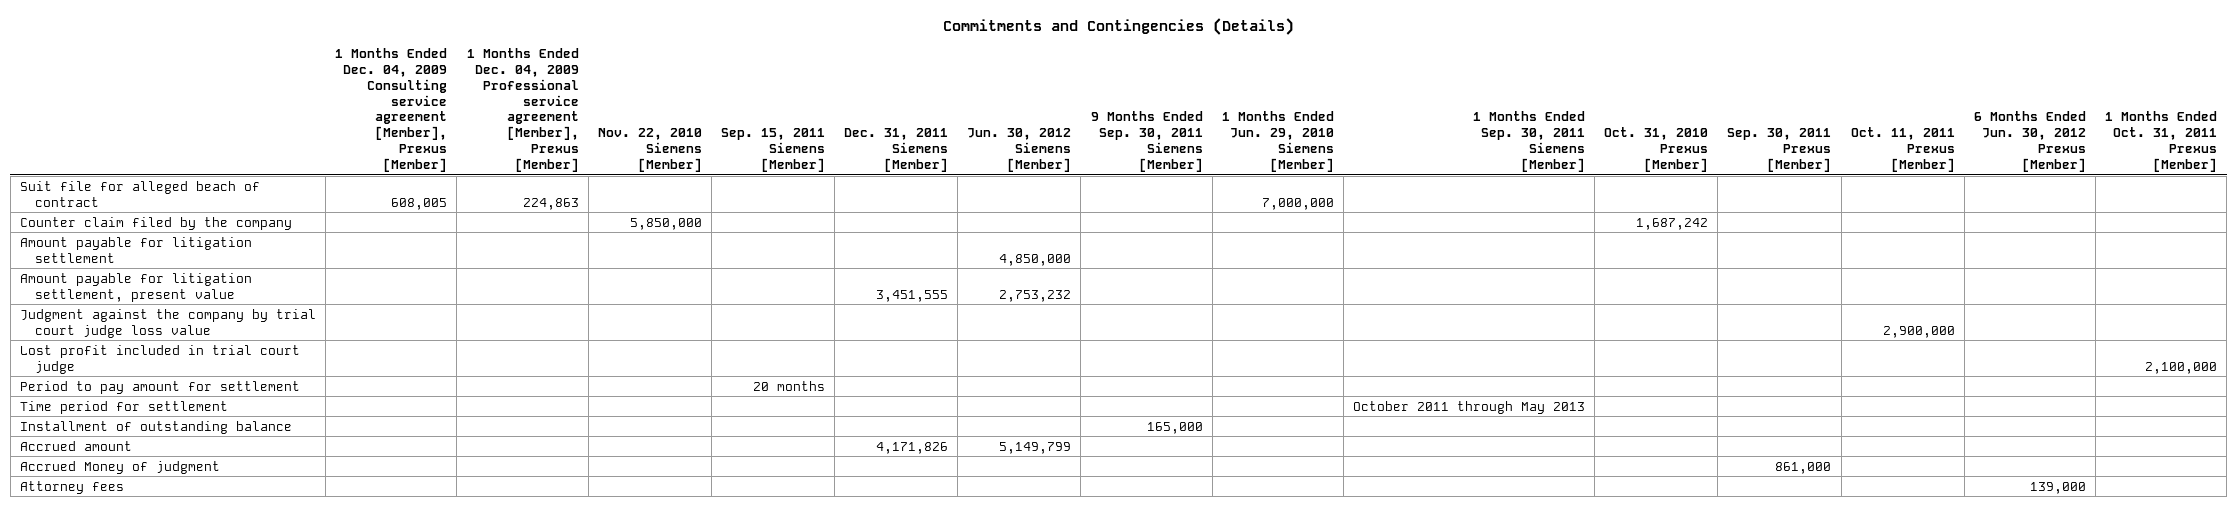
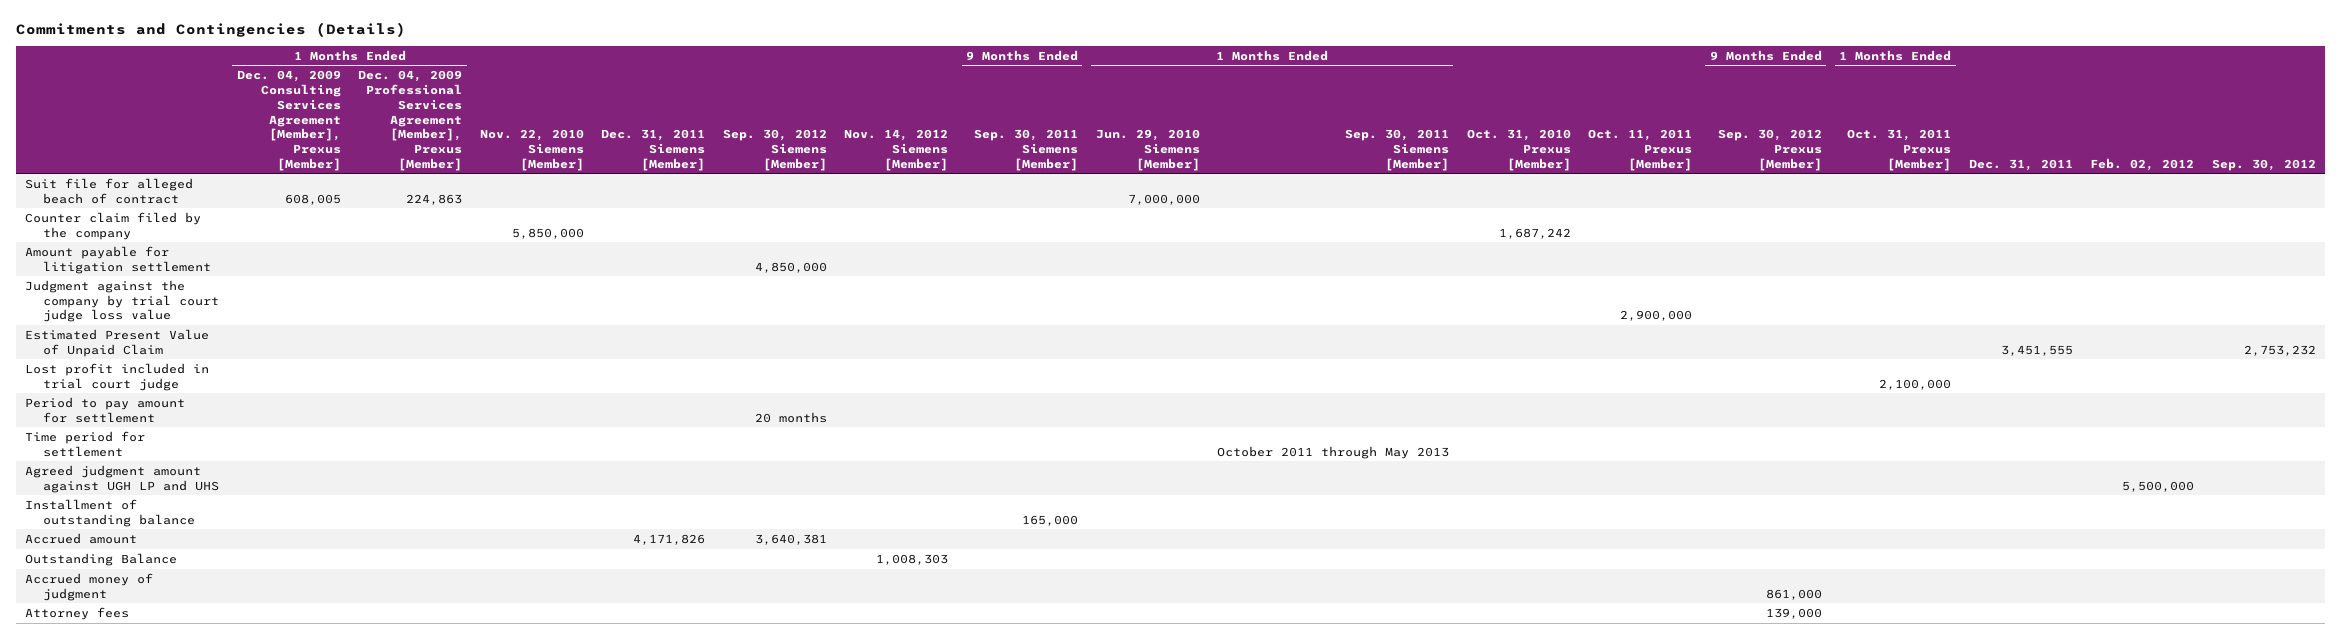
- | 1 Months Ended Dec. 04, 2009 Consulting service agreement [Member], Prexus [Member] | 1 Months Ended Dec. 04, 2009 Professional service agreement [Member], Prexus [Member] | Nov. 22, 2010 Siemens [Member] | Sep. 15, 2011 Siemens [Member] | Dec. 31, 2011 Siemens [Member] | Jun. 30, 2012 Siemens [Member] | 9 Months Ended Sep. 30, 2011 Siemens [Member] | 1 Months Ended Jun. 29, 2010 Siemens [Member] | 1 Months Ended Sep. 30, 2011 Siemens [Member] | Oct. 31, 2010 Prexus [Member] | Sep. 30, 2011 Prexus [Member] | Oct. 11, 2011 Prexus [Member] | 6 Months Ended Jun. 30, 2012 Prexus [Member] | 1 Months Ended Oct. 31, 2011 Prexus [Member]
+ | 1 Months Ended Dec. 04, 2009 Consulting Services Agreement [Member], Prexus [Member] | 1 Months Ended Dec. 04, 2009 Professional Services Agreement [Member], Prexus [Member] | Nov. 22, 2010 Siemens [Member] | Dec. 31, 2011 Siemens [Member] | Sep. 30, 2012 Siemens [Member] | Nov. 14, 2012 Siemens [Member] | 9 Months Ended Sep. 30, 2011 Siemens [Member] | 1 Months Ended Jun. 29, 2010 Siemens [Member] | 1 Months Ended Sep. 30, 2011 Siemens [Member] | Oct. 31, 2010 Prexus [Member] | Oct. 11, 2011 Prexus [Member] | 9 Months Ended Sep. 30, 2012 Prexus [Member] | 1 Months Ended Oct. 31, 2011 Prexus [Member] | Dec. 31, 2011 | Feb. 02, 2012 | Sep. 30, 2012
- Amount payable for litigation settlement, present value | | | | | 3,451,555 | 2,753,232 | | | | | | | |
+ Estimated Present Value of Unpaid Claim | | | | | | | | | | | | | | 3,451,555 | | 2,753,232
+ Agreed judgment amount against UGH LP and UHS | | | | | | | | | | | | | | | 5,500,000 |
- Accrued Money of judgment | | | | | | | | | | | 861,000 | | |
+ Outstanding Balance | | | | | | 1,008,303 | | | | | | | | | |
+ Accrued money of judgment | | | | | | | | | | | | 861,000 | | | |

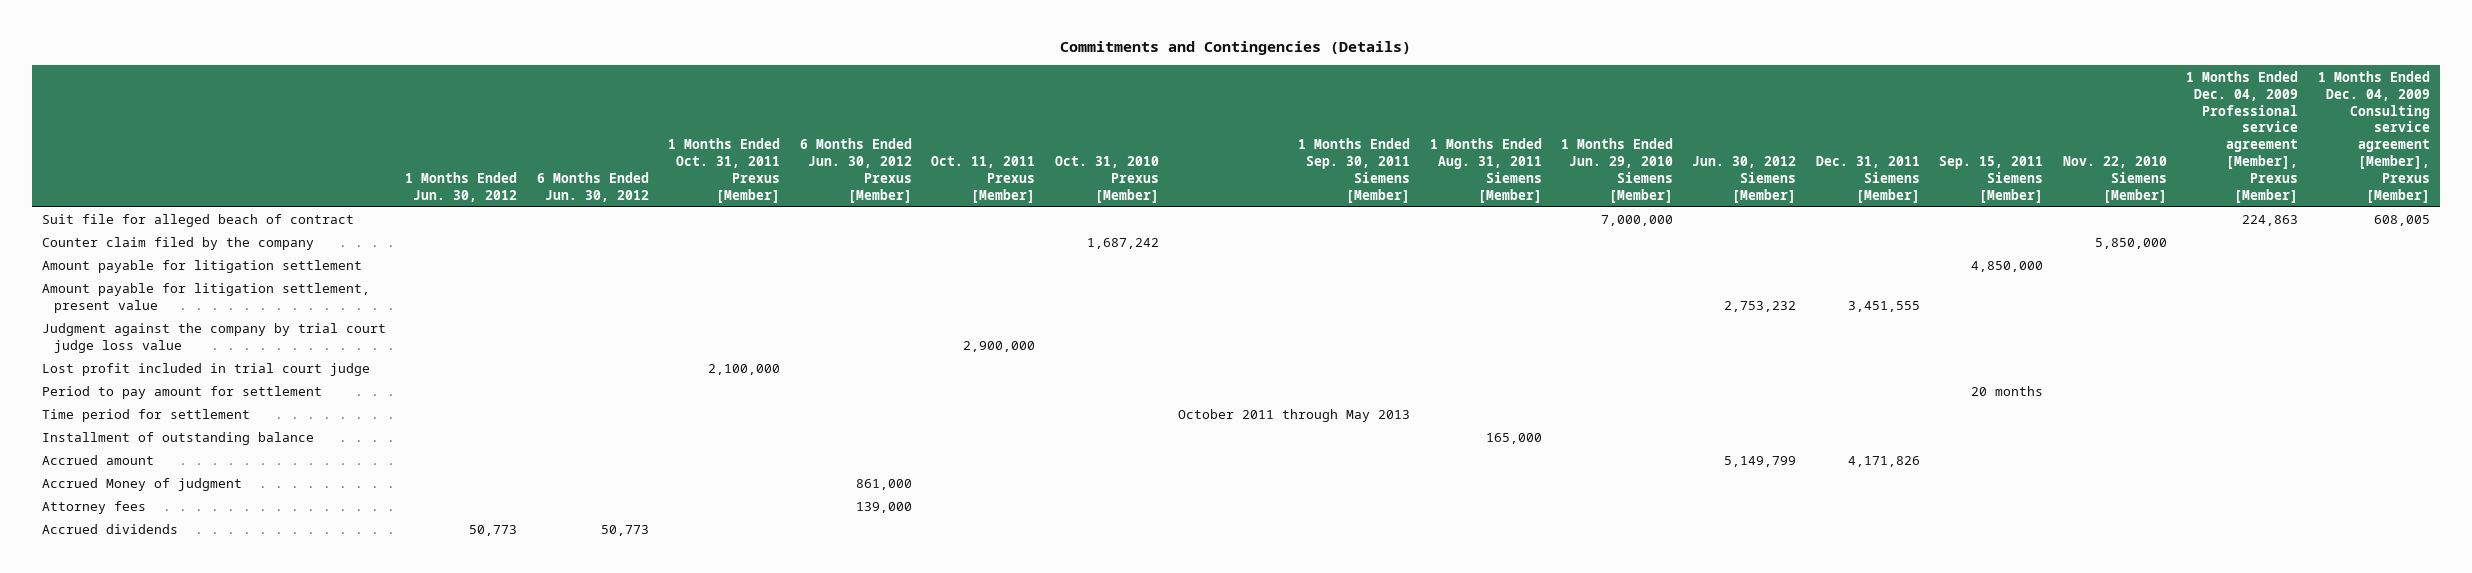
- | 1 Months Ended Dec. 04, 2009 Consulting Services Agreement [Member], Prexus [Member] | 1 Months Ended Dec. 04, 2009 Professional Services Agreement [Member], Prexus [Member] | Nov. 22, 2010 Siemens [Member] | Dec. 31, 2011 Siemens [Member] | Sep. 30, 2012 Siemens [Member] | Nov. 14, 2012 Siemens [Member] | 9 Months Ended Sep. 30, 2011 Siemens [Member] | 1 Months Ended Jun. 29, 2010 Siemens [Member] | 1 Months Ended Sep. 30, 2011 Siemens [Member] | Oct. 31, 2010 Prexus [Member] | Oct. 11, 2011 Prexus [Member] | 9 Months Ended Sep. 30, 2012 Prexus [Member] | 1 Months Ended Oct. 31, 2011 Prexus [Member] | Dec. 31, 2011 | Feb. 02, 2012 | Sep. 30, 2012
+ | 1 Months Ended Jun. 30, 2012 | 6 Months Ended Jun. 30, 2012 | 1 Months Ended Oct. 31, 2011 Prexus [Member] | 6 Months Ended Jun. 30, 2012 Prexus [Member] | Oct. 11, 2011 Prexus [Member] | Oct. 31, 2010 Prexus [Member] | 1 Months Ended Sep. 30, 2011 Siemens [Member] | 1 Months Ended Aug. 31, 2011 Siemens [Member] | 1 Months Ended Jun. 29, 2010 Siemens [Member] | Jun. 30, 2012 Siemens [Member] | Dec. 31, 2011 Siemens [Member] | Sep. 15, 2011 Siemens [Member] | Nov. 22, 2010 Siemens [Member] | 1 Months Ended Dec. 04, 2009 Professional service agreement [Member], Prexus [Member] | 1 Months Ended Dec. 04, 2009 Consulting service agreement [Member], Prexus [Member]
+ Amount payable for litigation settlement, present value | | | | | | | | | | 2,753,232 | 3,451,555 | | | |
- Estimated Present Value of Unpaid Claim | | | | | | | | | | | | | | 3,451,555 | | 2,753,232
- Agreed judgment amount against UGH LP and UHS | | | | | | | | | | | | | | | 5,500,000 |
- Outstanding Balance | | | | | | 1,008,303 | | | | | | | | | |
- Accrued money of judgment | | | | | | | | | | | | 861,000 | | | |
+ Accrued Money of judgment | | | | 861,000 | | | | | | | | | | |
+ Accrued dividends | 50,773 | 50,773 | | | | | | | | | | | | |

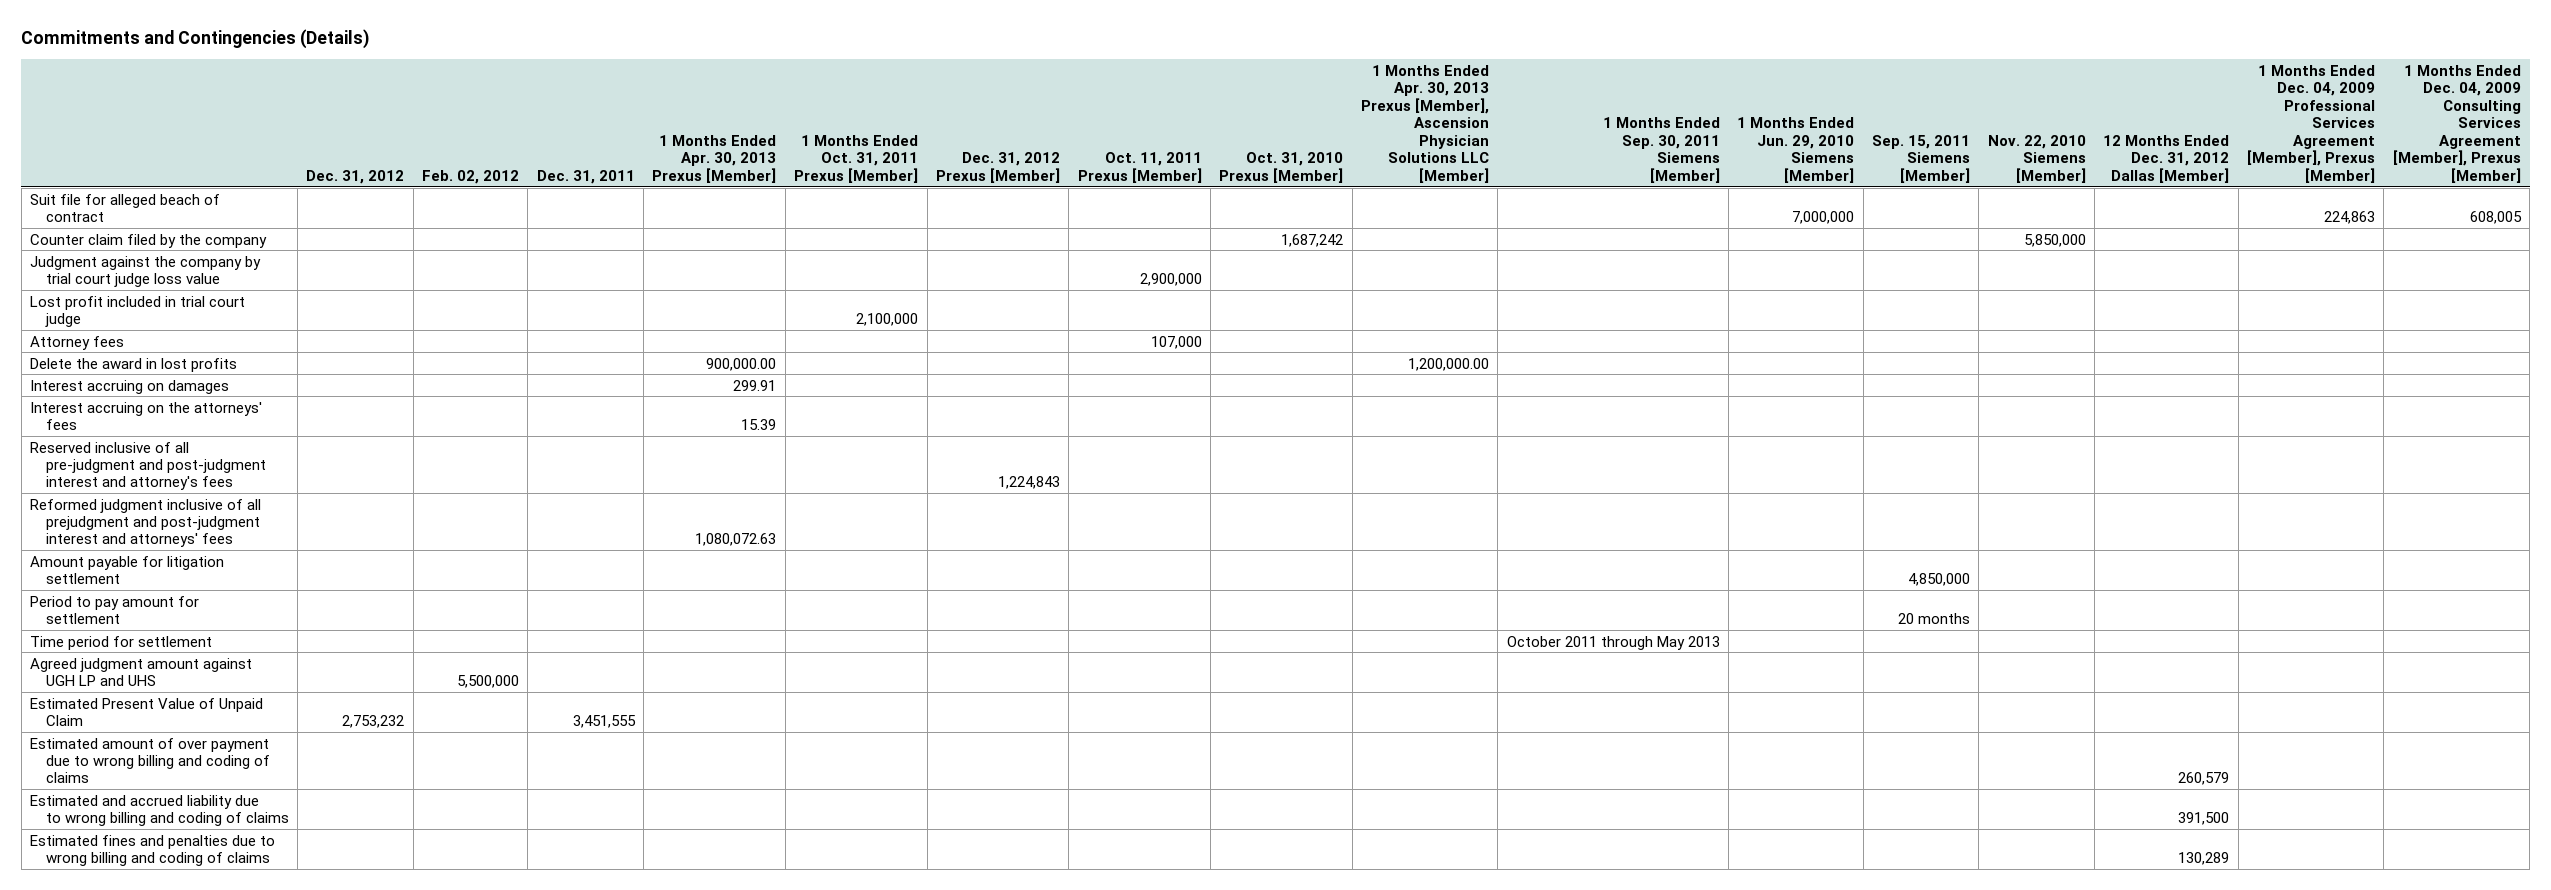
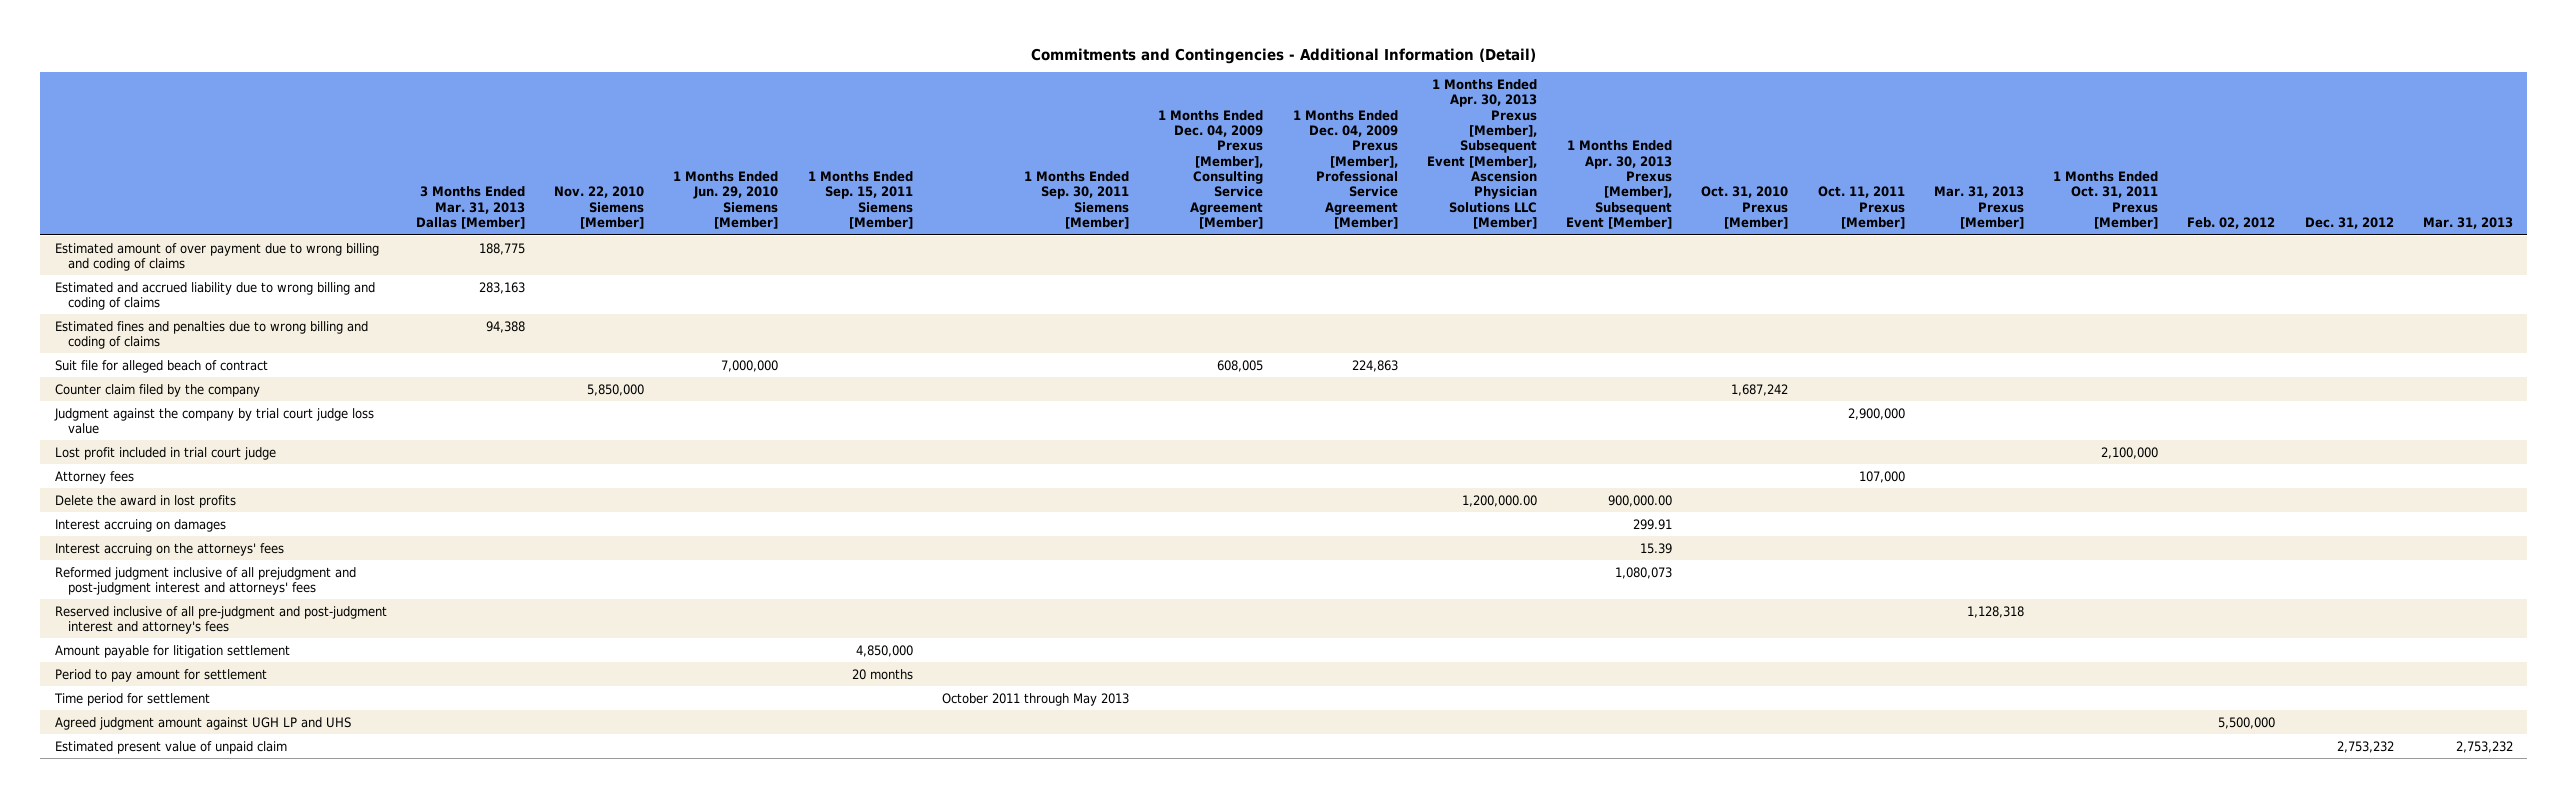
- Commitments and Contingencies (Details)
+ Commitments and Contingencies - Additional Information (Detail)
- | Dec. 31, 2012 | Feb. 02, 2012 | Dec. 31, 2011 | 1 Months Ended Apr. 30, 2013 Prexus [Member] | 1 Months Ended Oct. 31, 2011 Prexus [Member] | Dec. 31, 2012 Prexus [Member] | Oct. 11, 2011 Prexus [Member] | Oct. 31, 2010 Prexus [Member] | 1 Months Ended Apr. 30, 2013 Prexus [Member], Ascension Physician Solutions LLC [Member] | 1 Months Ended Sep. 30, 2011 Siemens [Member] | 1 Months Ended Jun. 29, 2010 Siemens [Member] | Sep. 15, 2011 Siemens [Member] | Nov. 22, 2010 Siemens [Member] | 12 Months Ended Dec. 31, 2012 Dallas [Member] | 1 Months Ended Dec. 04, 2009 Professional Services Agreement [Member], Prexus [Member] | 1 Months Ended Dec. 04, 2009 Consulting Services Agreement [Member], Prexus [Member]
+ | 3 Months Ended Mar. 31, 2013 Dallas [Member] | Nov. 22, 2010 Siemens [Member] | 1 Months Ended Jun. 29, 2010 Siemens [Member] | 1 Months Ended Sep. 15, 2011 Siemens [Member] | 1 Months Ended Sep. 30, 2011 Siemens [Member] | 1 Months Ended Dec. 04, 2009 Prexus [Member], Consulting Service Agreement [Member] | 1 Months Ended Dec. 04, 2009 Prexus [Member], Professional Service Agreement [Member] | 1 Months Ended Apr. 30, 2013 Prexus [Member], Subsequent Event [Member], Ascension Physician Solutions LLC [Member] | 1 Months Ended Apr. 30, 2013 Prexus [Member], Subsequent Event [Member] | Oct. 31, 2010 Prexus [Member] | Oct. 11, 2011 Prexus [Member] | Mar. 31, 2013 Prexus [Member] | 1 Months Ended Oct. 31, 2011 Prexus [Member] | Feb. 02, 2012 | Dec. 31, 2012 | Mar. 31, 2013
moved up: Estimated amount of over payment due to wrong billing and coding of claims | 188,775 | | | | | | | | | | | | | | |
moved up: Estimated and accrued liability due to wrong billing and coding of claims | 283,163 | | | | | | | | | | | | | | |
moved up: Estimated fines and penalties due to wrong billing and coding of claims | 94,388 | | | | | | | | | | | | | | |
moved down: Reserved inclusive of all pre-judgment and post-judgment interest and attorney's fees | | | | | | | | | | | | 1,128,318 | | | |
- Estimated Present Value of Unpaid Claim | 2,753,232 | | 3,451,555 | | | | | | | | | | | | |
+ Estimated present value of unpaid claim | | | | | | | | | | | | | | | 2,753,232 | 2,753,232

